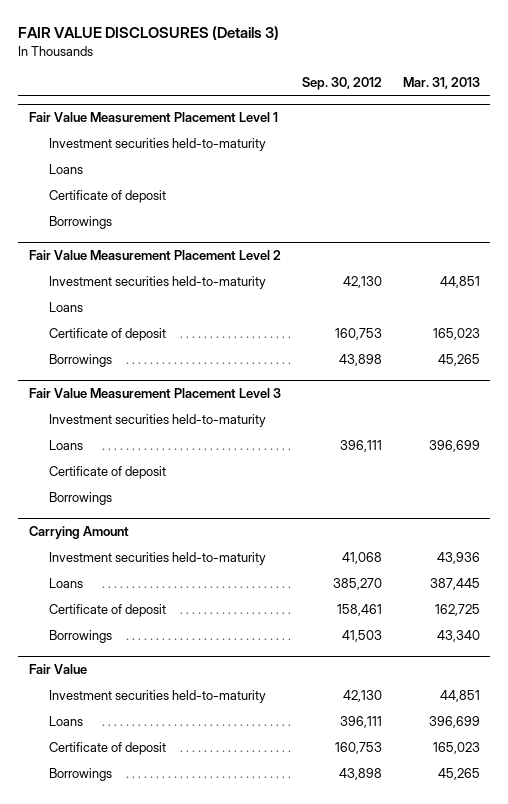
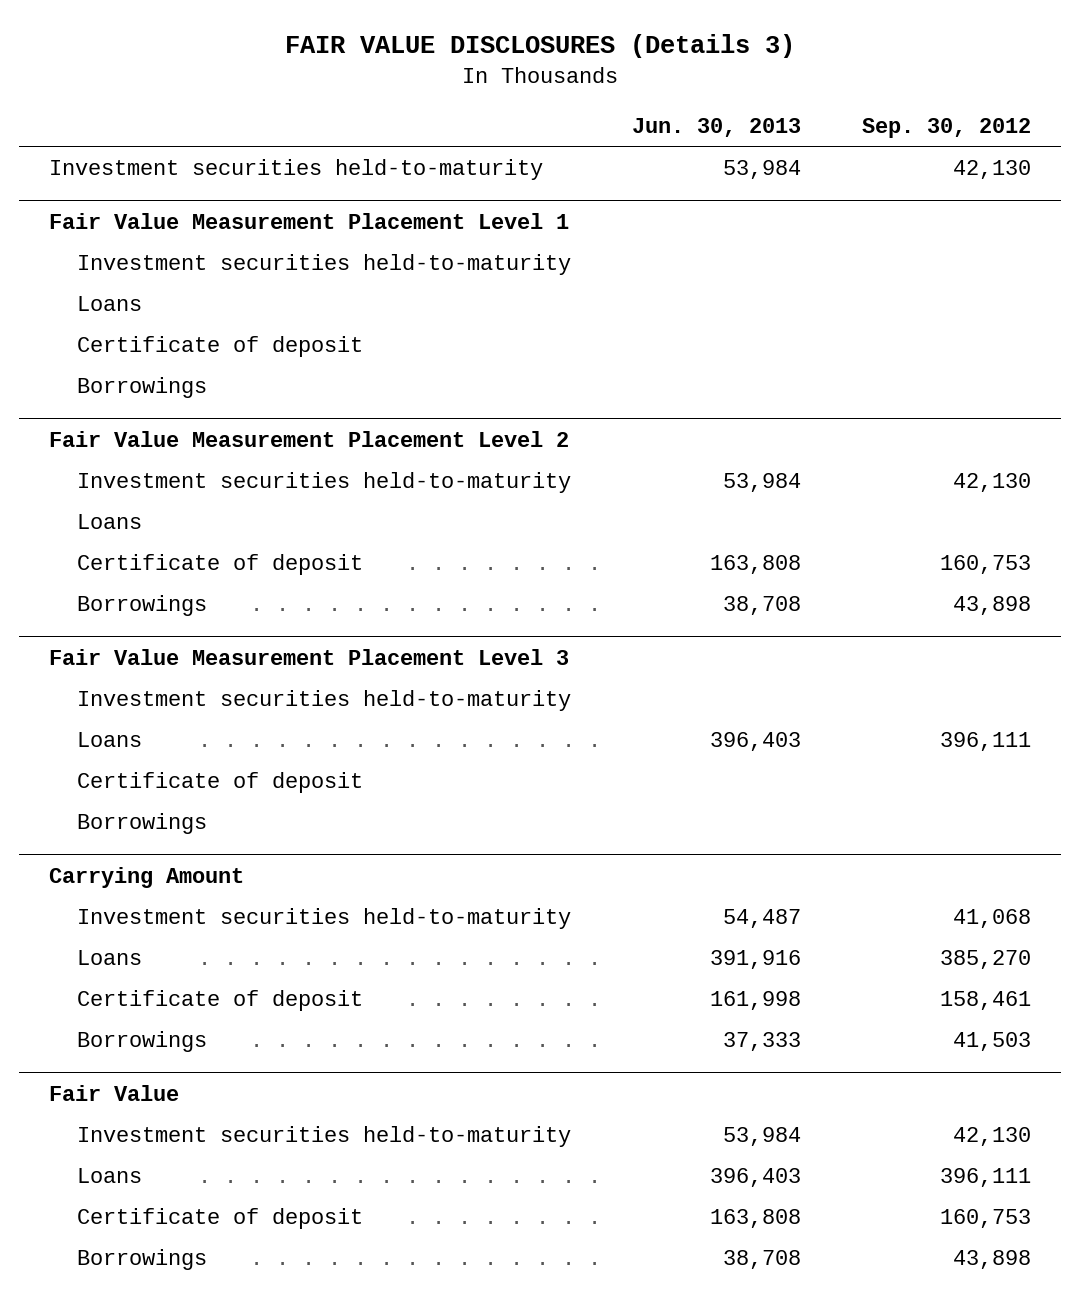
- | Sep. 30, 2012 | Mar. 31, 2013
+ | Jun. 30, 2013 | Sep. 30, 2012
+ Investment securities held-to-maturity | 53,984 | 42,130

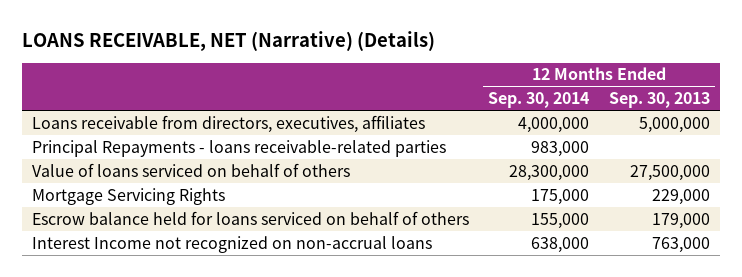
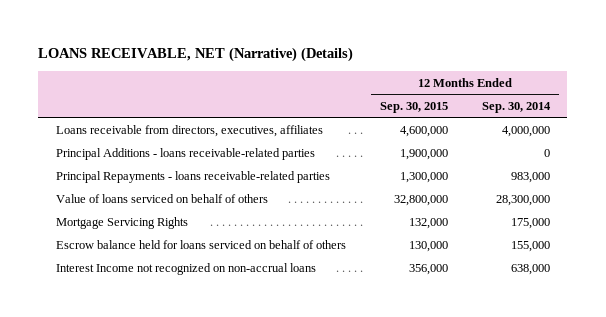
- | 12 Months Ended Sep. 30, 2014 | 12 Months Ended Sep. 30, 2013
+ | 12 Months Ended Sep. 30, 2015 | 12 Months Ended Sep. 30, 2014
+ Principal Additions - loans receivable-related parties | 1,900,000 | 0

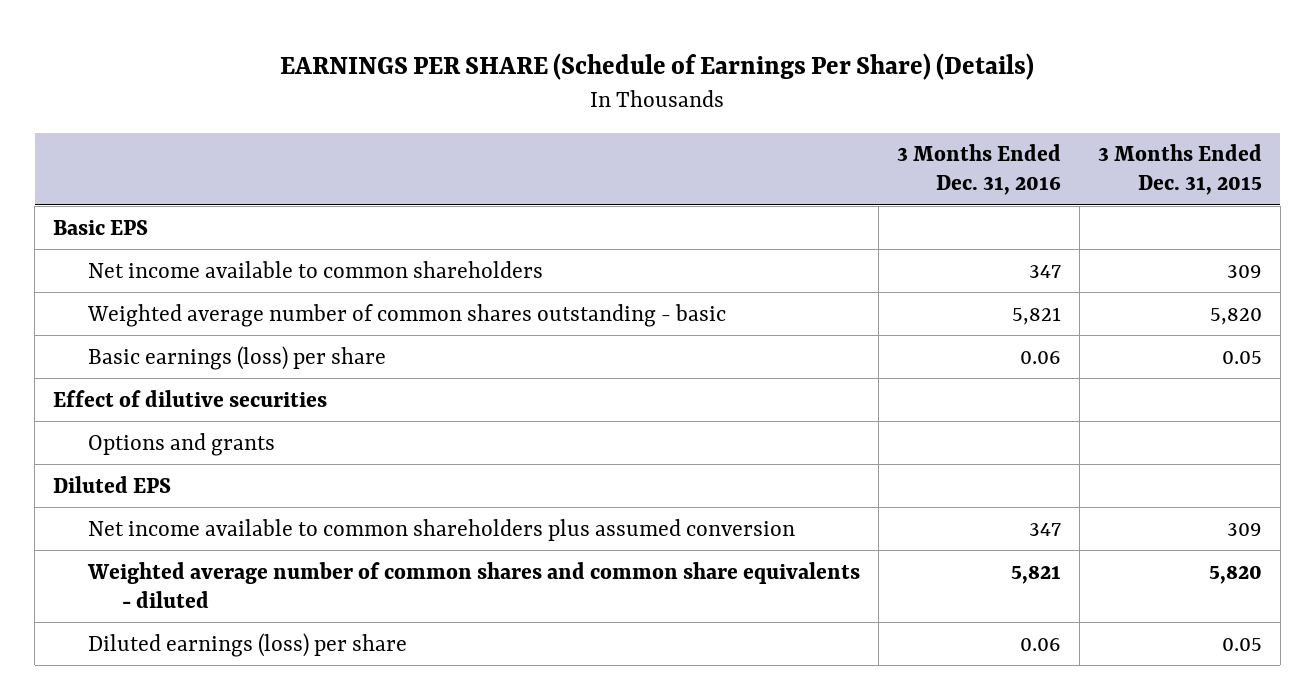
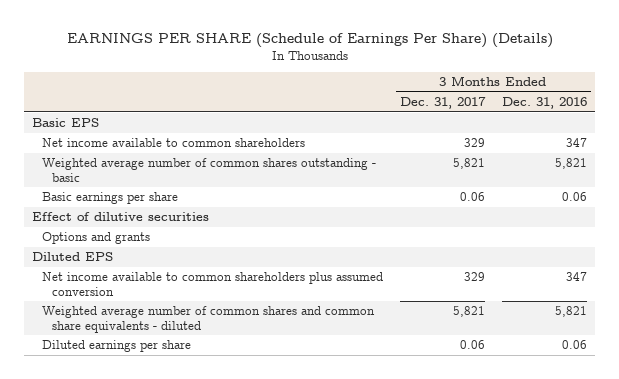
- | 3 Months Ended Dec. 31, 2016 | 3 Months Ended Dec. 31, 2015
+ | 3 Months Ended Dec. 31, 2017 | 3 Months Ended Dec. 31, 2016
- Basic earnings (loss) per share | 0.06 | 0.05
+ Basic earnings per share | 0.06 | 0.06
- Diluted earnings (loss) per share | 0.06 | 0.05
+ Diluted earnings per share | 0.06 | 0.06

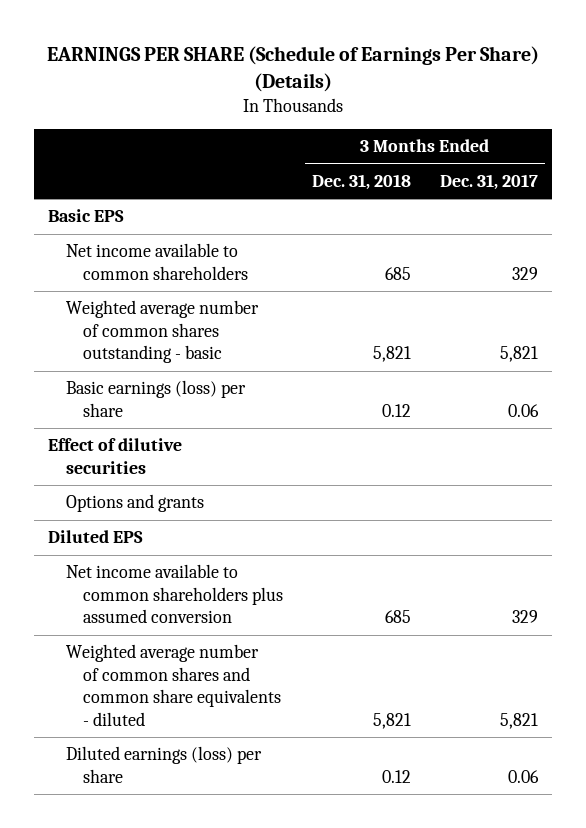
- | 3 Months Ended Dec. 31, 2017 | 3 Months Ended Dec. 31, 2016
+ | 3 Months Ended Dec. 31, 2018 | 3 Months Ended Dec. 31, 2017
- Basic earnings per share | 0.06 | 0.06
+ Basic earnings (loss) per share | 0.12 | 0.06
- Diluted earnings per share | 0.06 | 0.06
+ Diluted earnings (loss) per share | 0.12 | 0.06

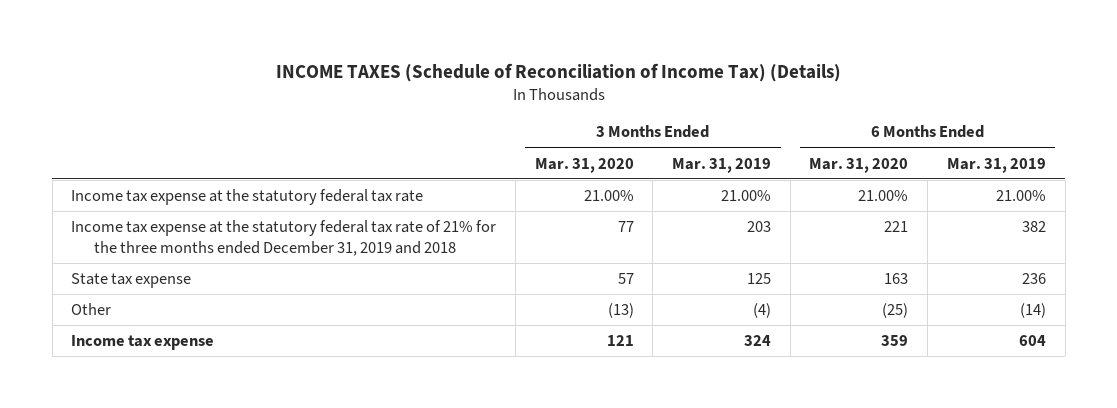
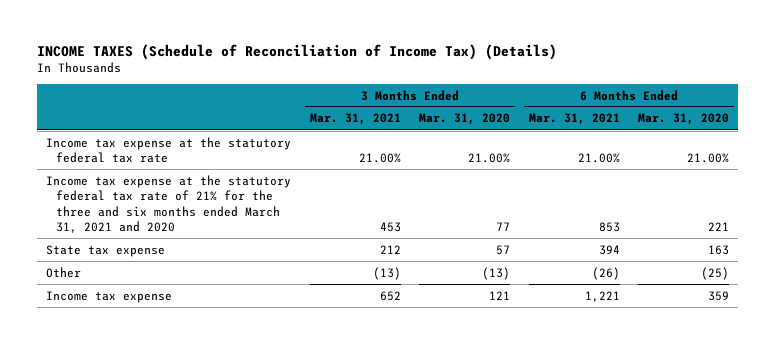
- | 3 Months Ended Mar. 31, 2020 | 3 Months Ended Mar. 31, 2019 | 6 Months Ended Mar. 31, 2020 | 6 Months Ended Mar. 31, 2019
+ | 3 Months Ended Mar. 31, 2021 | 3 Months Ended Mar. 31, 2020 | 6 Months Ended Mar. 31, 2021 | 6 Months Ended Mar. 31, 2020
- Income tax expense at the statutory federal tax rate of 21% for the three months ended December 31, 2019 and 2018 | 77 | 203 | 221 | 382
+ Income tax expense at the statutory federal tax rate of 21% for the three and six months ended March 31, 2021 and 2020 | 453 | 77 | 853 | 221

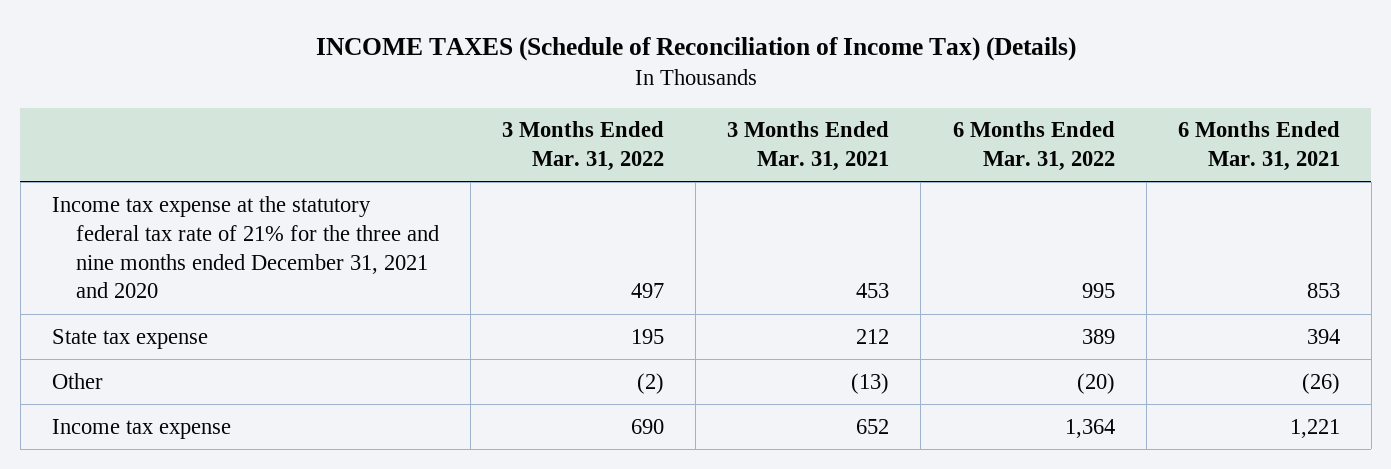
- | 3 Months Ended Mar. 31, 2021 | 3 Months Ended Mar. 31, 2020 | 6 Months Ended Mar. 31, 2021 | 6 Months Ended Mar. 31, 2020
+ | 3 Months Ended Mar. 31, 2022 | 3 Months Ended Mar. 31, 2021 | 6 Months Ended Mar. 31, 2022 | 6 Months Ended Mar. 31, 2021
- Income tax expense at the statutory federal tax rate | 21.00% | 21.00% | 21.00% | 21.00%
- Income tax expense at the statutory federal tax rate of 21% for the three and six months ended March 31, 2021 and 2020 | 453 | 77 | 853 | 221
+ Income tax expense at the statutory federal tax rate of 21% for the three and nine months ended December 31, 2021 and 2020 | 497 | 453 | 995 | 853

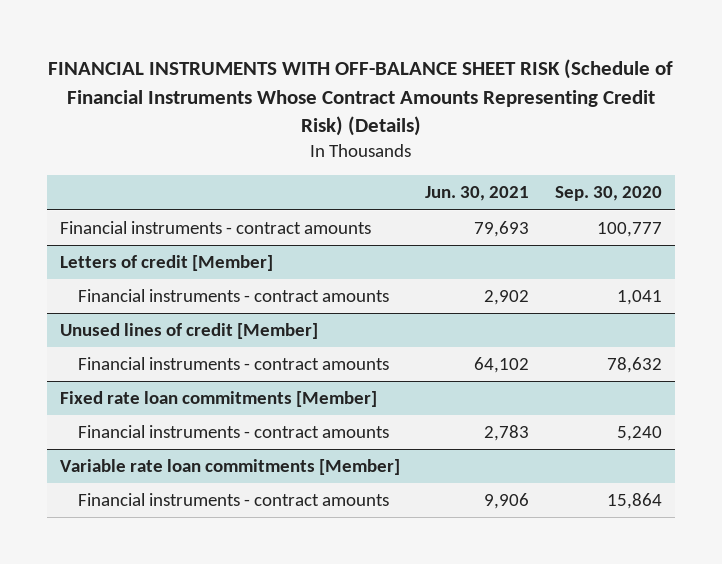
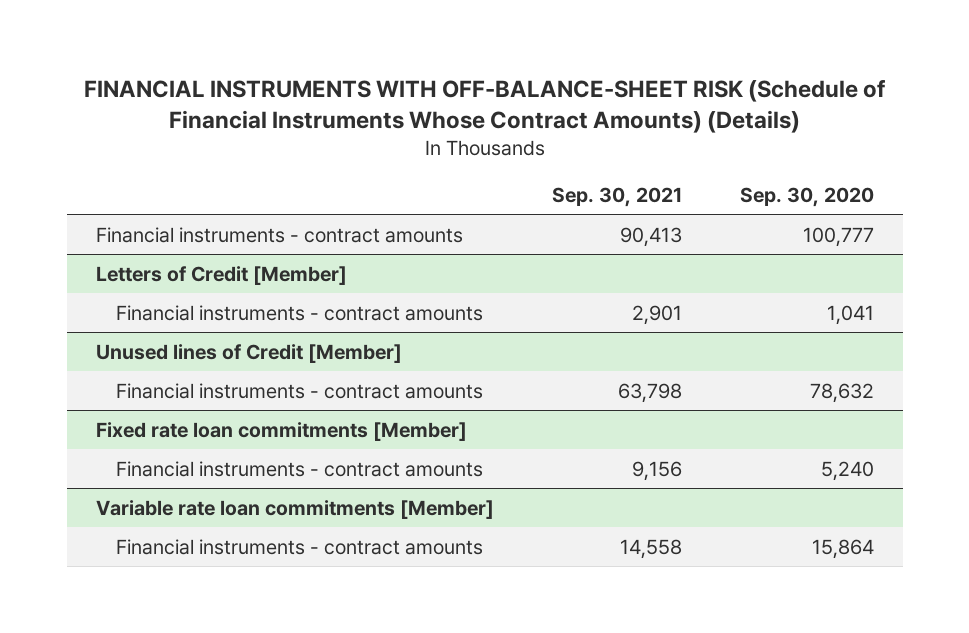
- FINANCIAL INSTRUMENTS WITH OFF-BALANCE SHEET RISK (Schedule of Financial Instruments Whose Contract Amounts Representing Credit Risk) (Details)
+ FINANCIAL INSTRUMENTS WITH OFF-BALANCE-SHEET RISK (Schedule of Financial Instruments Whose Contract Amounts) (Details)
- | Jun. 30, 2021 | Sep. 30, 2020
+ | Sep. 30, 2021 | Sep. 30, 2020
- Letters of credit [Member]
+ Letters of Credit [Member]
- Unused lines of credit [Member]
+ Unused lines of Credit [Member]

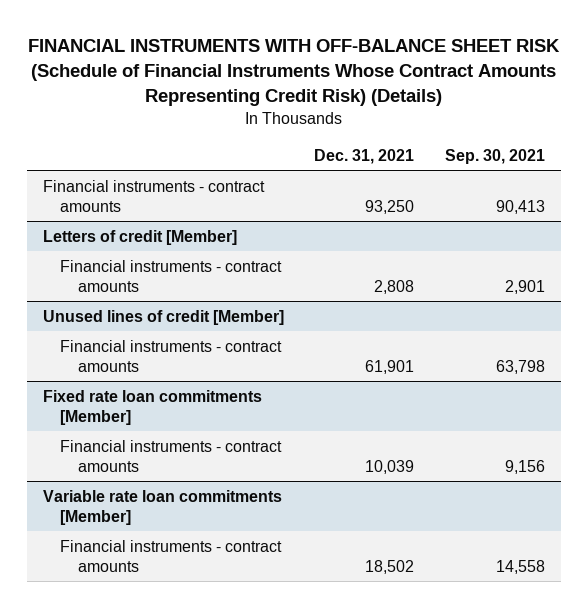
- FINANCIAL INSTRUMENTS WITH OFF-BALANCE-SHEET RISK (Schedule of Financial Instruments Whose Contract Amounts) (Details)
+ FINANCIAL INSTRUMENTS WITH OFF-BALANCE SHEET RISK (Schedule of Financial Instruments Whose Contract Amounts Representing Credit Risk) (Details)
- | Sep. 30, 2021 | Sep. 30, 2020
+ | Dec. 31, 2021 | Sep. 30, 2021
- Letters of Credit [Member]
+ Letters of credit [Member]
- Unused lines of Credit [Member]
+ Unused lines of credit [Member]

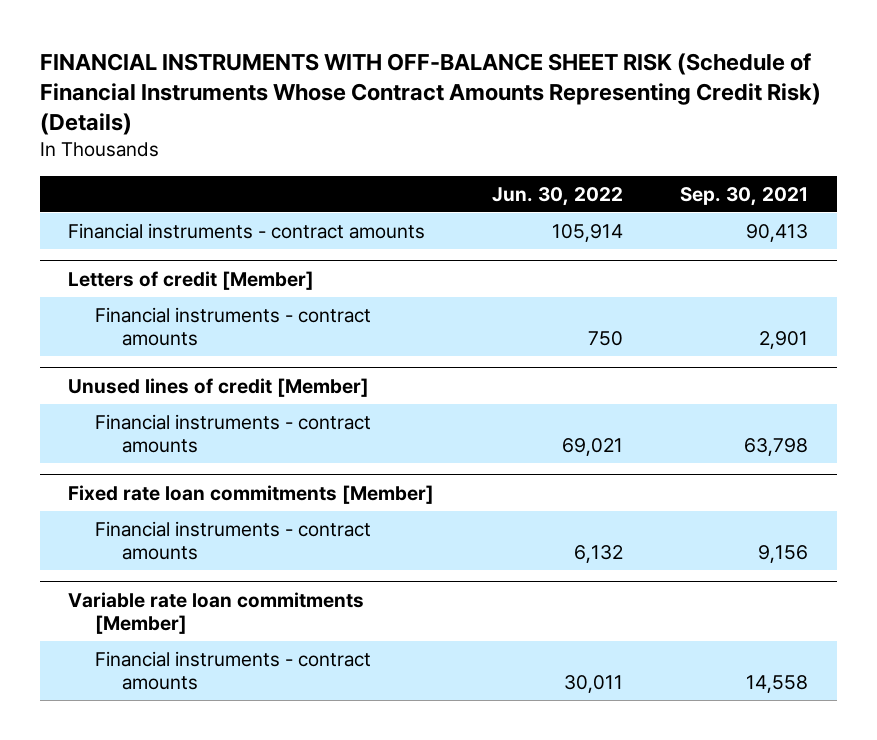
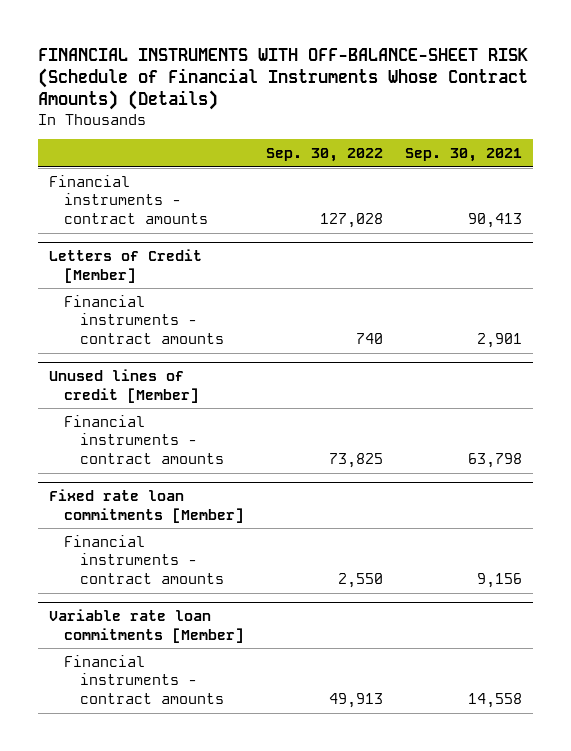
- FINANCIAL INSTRUMENTS WITH OFF-BALANCE SHEET RISK (Schedule of Financial Instruments Whose Contract Amounts Representing Credit Risk) (Details)
+ FINANCIAL INSTRUMENTS WITH OFF-BALANCE-SHEET RISK (Schedule of Financial Instruments Whose Contract Amounts) (Details)
- | Jun. 30, 2022 | Sep. 30, 2021
+ | Sep. 30, 2022 | Sep. 30, 2021
- Letters of credit [Member]
+ Letters of Credit [Member]

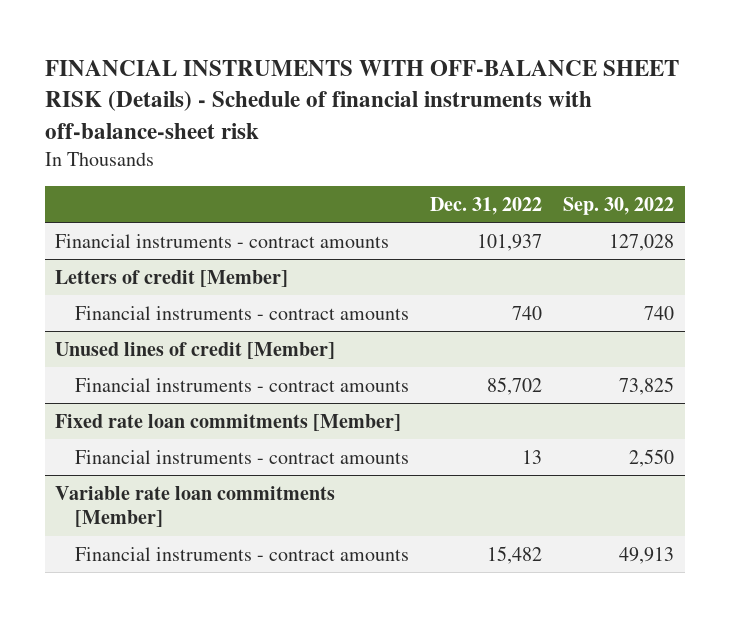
- FINANCIAL INSTRUMENTS WITH OFF-BALANCE-SHEET RISK (Schedule of Financial Instruments Whose Contract Amounts) (Details)
+ FINANCIAL INSTRUMENTS WITH OFF-BALANCE SHEET RISK (Details) - Schedule of financial instruments with off-balance-sheet risk
- | Sep. 30, 2022 | Sep. 30, 2021
+ | Dec. 31, 2022 | Sep. 30, 2022
- Letters of Credit [Member]
+ Letters of credit [Member]

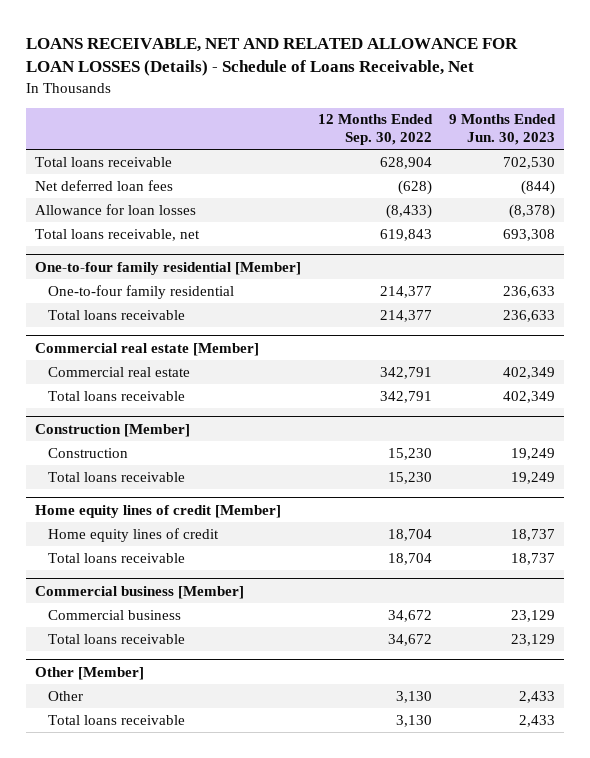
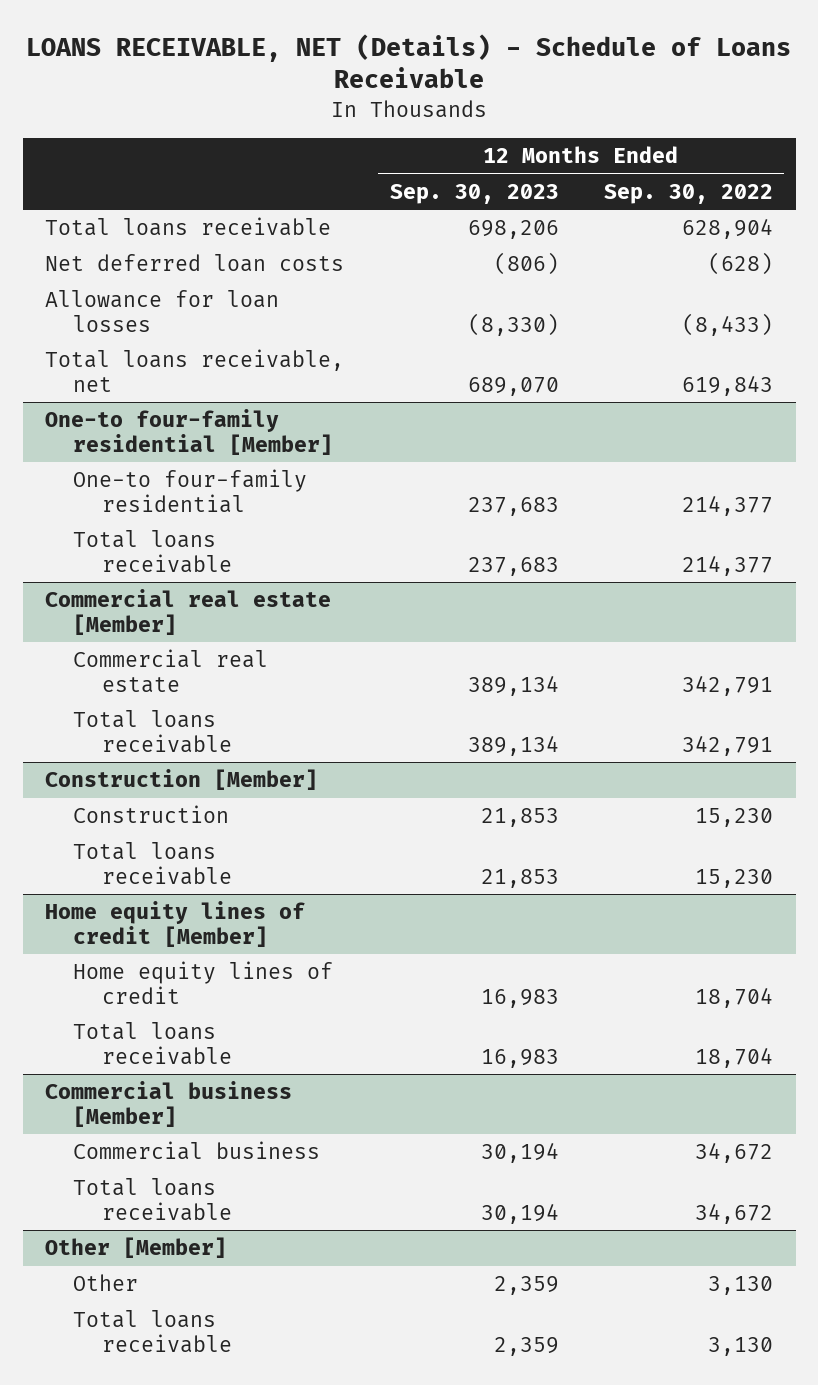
- LOANS RECEIVABLE, NET AND RELATED ALLOWANCE FOR LOAN LOSSES (Details) - Schedule of Loans Receivable, Net
+ LOANS RECEIVABLE, NET (Details) - Schedule of Loans Receivable
- | 12 Months Ended Sep. 30, 2022 | 9 Months Ended Jun. 30, 2023
+ | 12 Months Ended Sep. 30, 2023 | 12 Months Ended Sep. 30, 2022
- Net deferred loan fees | (628) | (844)
+ Net deferred loan costs | (806) | (628)
- One-to-four family residential [Member]
- One-to-four family residential | 214,377 | 236,633
+ One-to four-family residential [Member]
+ One-to four-family residential | 237,683 | 214,377

